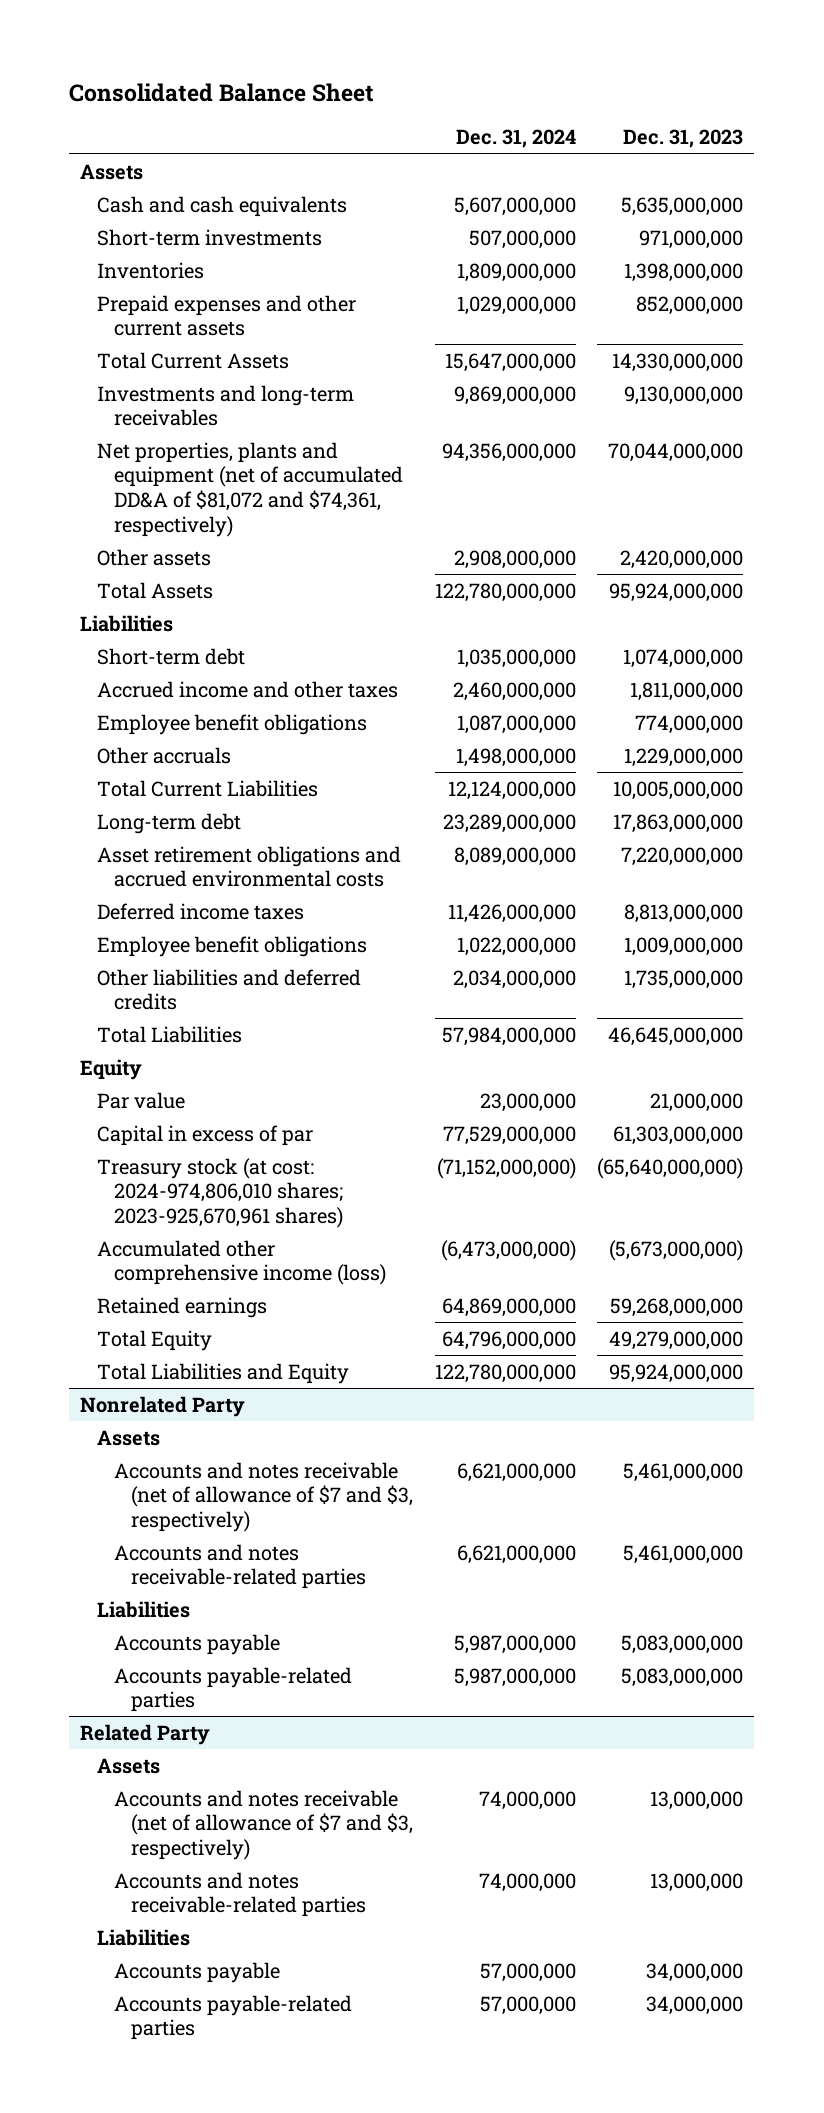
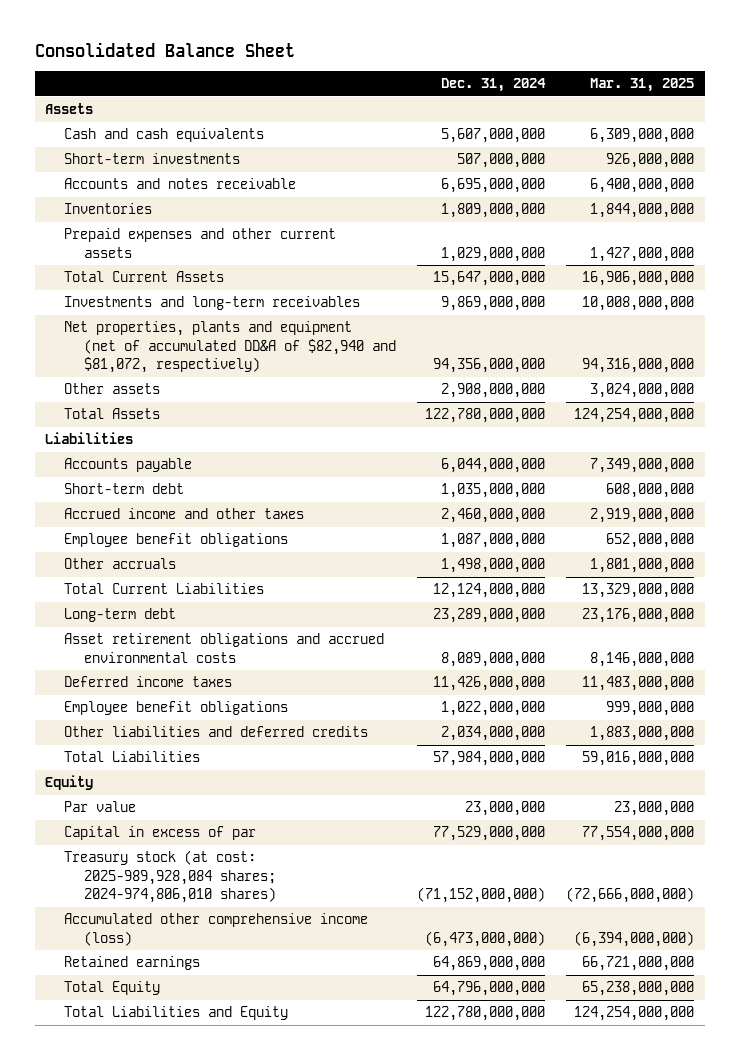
- | Dec. 31, 2024 | Dec. 31, 2023
+ | Dec. 31, 2024 | Mar. 31, 2025
+ Accounts and notes receivable | 6,695,000,000 | 6,400,000,000
- Net properties, plants and equipment (net of accumulated DD&A of $81,072 and $74,361, respectively) | 94,356,000,000 | 70,044,000,000
+ Net properties, plants and equipment (net of accumulated DD&A of $82,940 and $81,072, respectively) | 94,356,000,000 | 94,316,000,000
+ Accounts payable | 6,044,000,000 | 7,349,000,000
- Treasury stock (at cost: 2024-974,806,010 shares; 2023-925,670,961 shares) | (71,152,000,000) | (65,640,000,000)
+ Treasury stock (at cost: 2025-989,928,084 shares; 2024-974,806,010 shares) | (71,152,000,000) | (72,666,000,000)
- Nonrelated Party
- Assets
- Accounts and notes receivable (net of allowance of $7 and $3, respectively) | 6,621,000,000 | 5,461,000,000
- Accounts and notes receivable-related parties | 6,621,000,000 | 5,461,000,000
- Liabilities
- Accounts payable | 5,987,000,000 | 5,083,000,000
- Accounts payable-related parties | 5,987,000,000 | 5,083,000,000
- Related Party
- Assets
- Accounts and notes receivable (net of allowance of $7 and $3, respectively) | 74,000,000 | 13,000,000
- Accounts and notes receivable-related parties | 74,000,000 | 13,000,000
- Liabilities
- Accounts payable | 57,000,000 | 34,000,000
- Accounts payable-related parties | 57,000,000 | 34,000,000

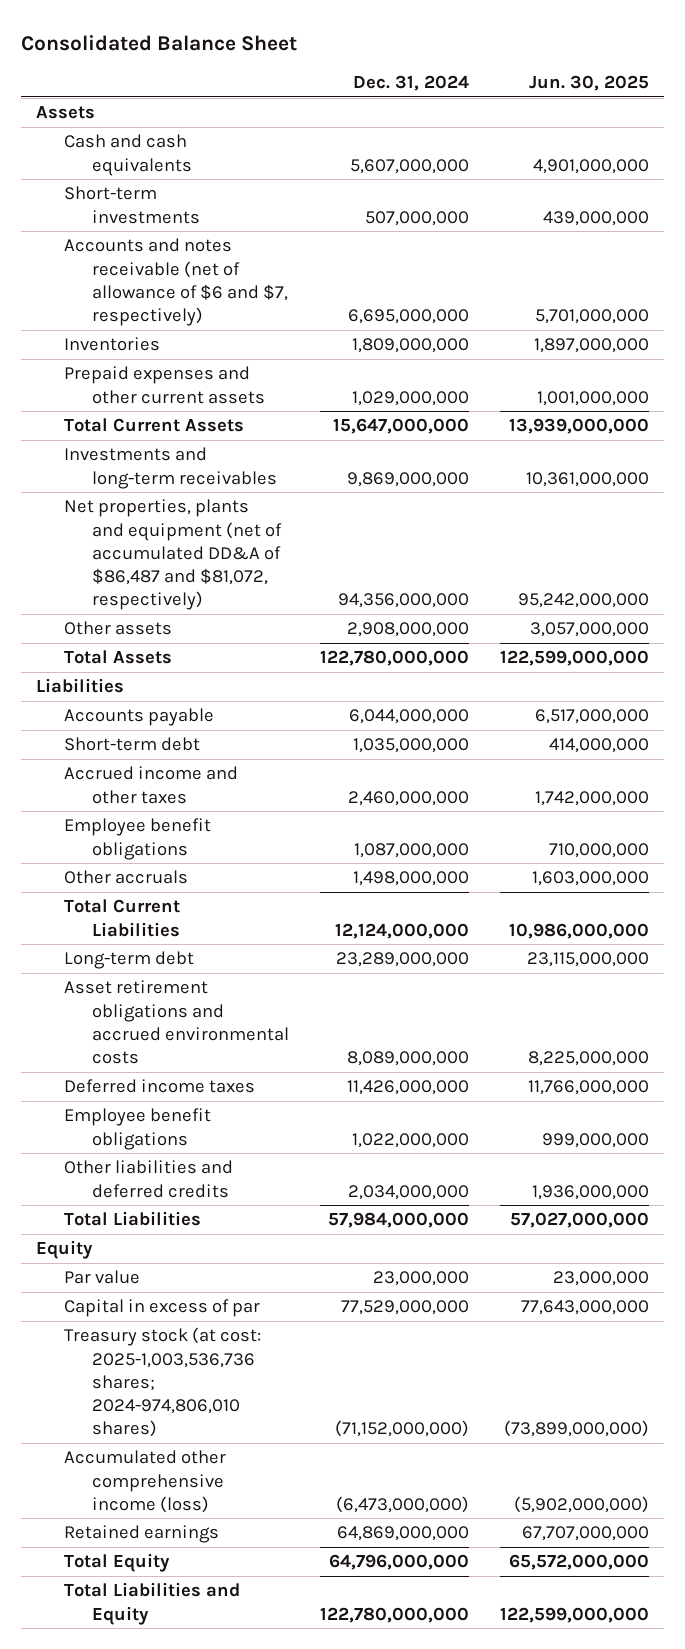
- | Dec. 31, 2024 | Mar. 31, 2025
+ | Dec. 31, 2024 | Jun. 30, 2025
- Accounts and notes receivable | 6,695,000,000 | 6,400,000,000
+ Accounts and notes receivable (net of allowance of $6 and $7, respectively) | 6,695,000,000 | 5,701,000,000
- Net properties, plants and equipment (net of accumulated DD&A of $82,940 and $81,072, respectively) | 94,356,000,000 | 94,316,000,000
+ Net properties, plants and equipment (net of accumulated DD&A of $86,487 and $81,072, respectively) | 94,356,000,000 | 95,242,000,000
- Treasury stock (at cost: 2025-989,928,084 shares; 2024-974,806,010 shares) | (71,152,000,000) | (72,666,000,000)
+ Treasury stock (at cost: 2025-1,003,536,736 shares; 2024-974,806,010 shares) | (71,152,000,000) | (73,899,000,000)

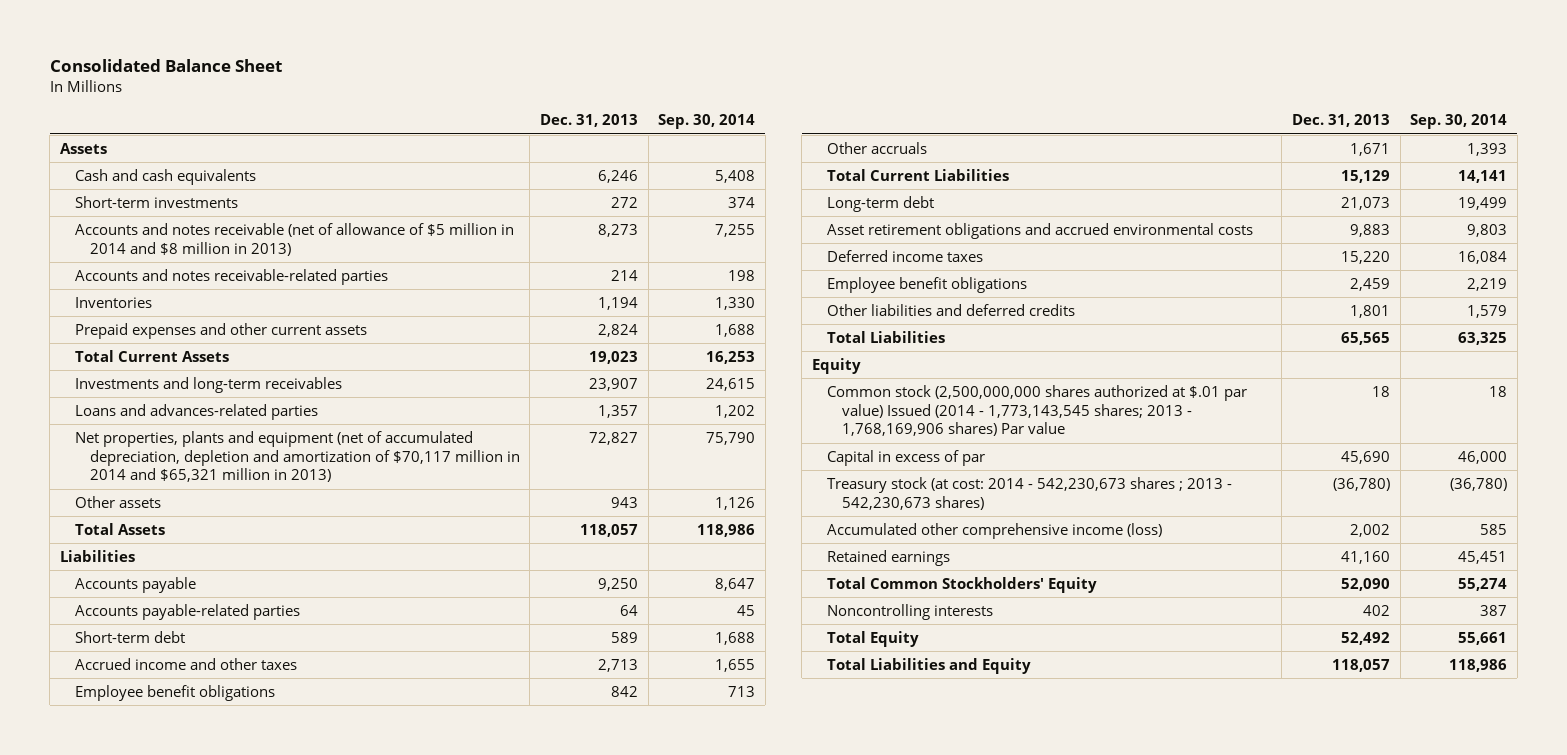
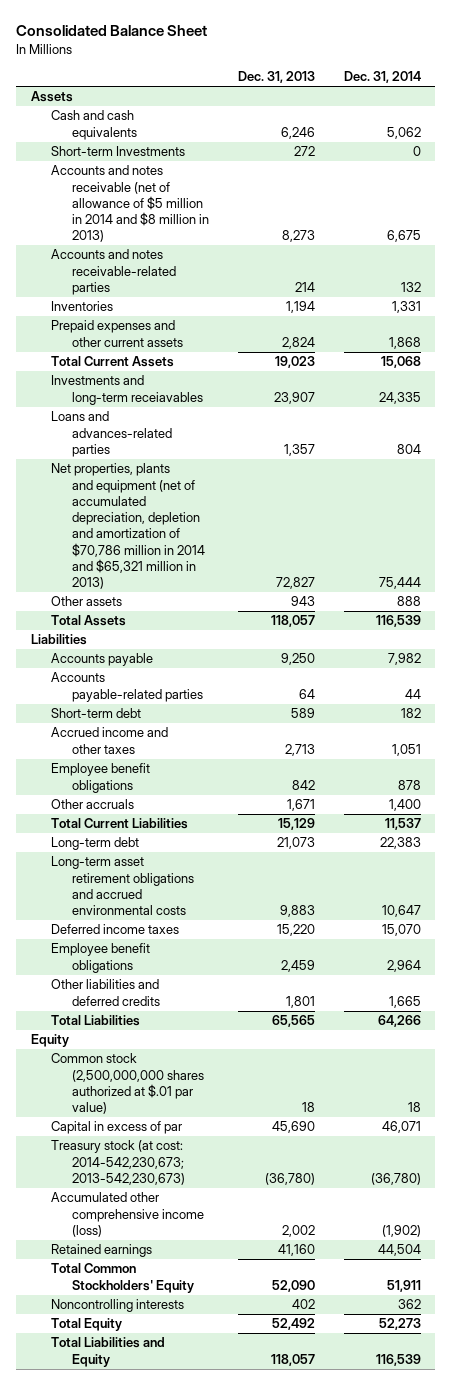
- | Dec. 31, 2013 | Sep. 30, 2014
+ | Dec. 31, 2013 | Dec. 31, 2014
- Short-term investments | 272 | 374
+ Short-term Investments | 272 | 0
- Investments and long-term receivables | 23,907 | 24,615
+ Investments and long-term receiavables | 23,907 | 24,335
- Net properties, plants and equipment (net of accumulated depreciation, depletion and amortization of $70,117 million in 2014 and $65,321 million in 2013) | 72,827 | 75,790
+ Net properties, plants and equipment (net of accumulated depreciation, depletion and amortization of $70,786 million in 2014 and $65,321 million in 2013) | 72,827 | 75,444
- Asset retirement obligations and accrued environmental costs | 9,883 | 9,803
+ Long-term asset retirement obligations and accrued environmental costs | 9,883 | 10,647
- Common stock (2,500,000,000 shares authorized at $.01 par value) Issued (2014 - 1,773,143,545 shares; 2013 - 1,768,169,906 shares) Par value | 18 | 18
+ Common stock (2,500,000,000 shares authorized at $.01 par value) | 18 | 18
- Treasury stock (at cost: 2014 - 542,230,673 shares ; 2013 - 542,230,673 shares) | (36,780) | (36,780)
+ Treasury stock (at cost: 2014-542,230,673; 2013-542,230,673) | (36,780) | (36,780)

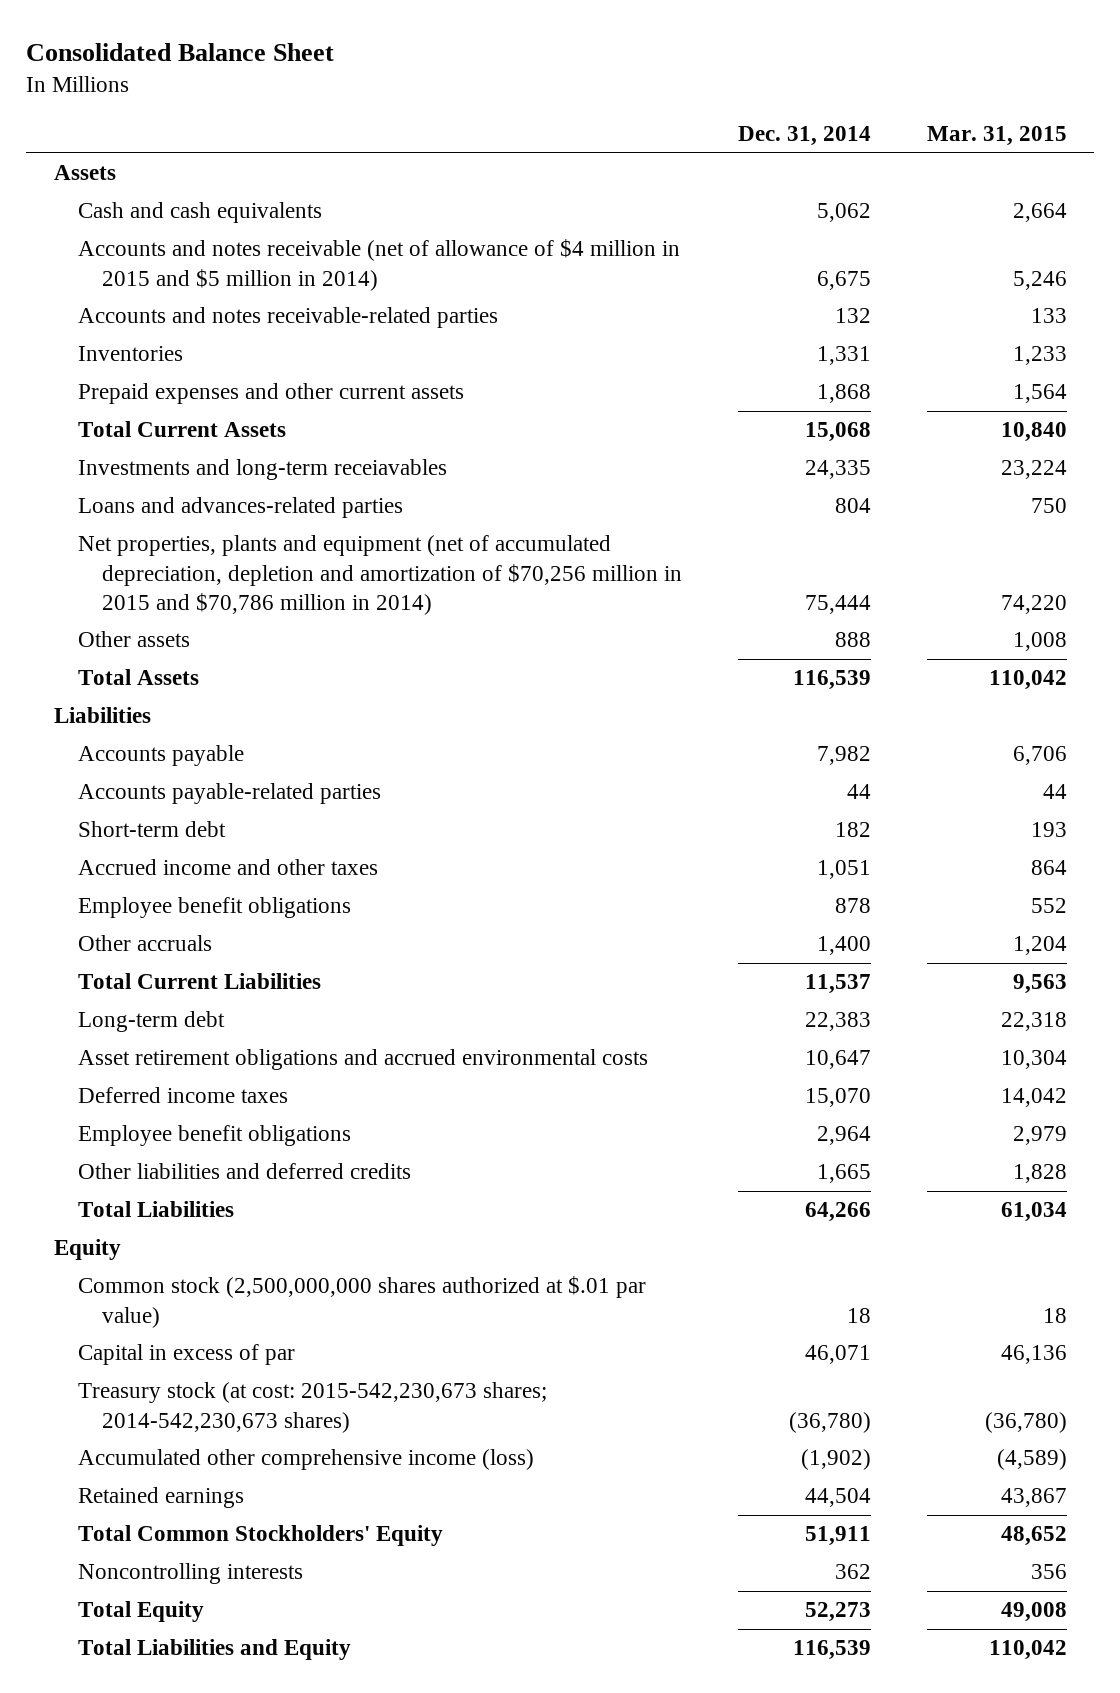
- | Dec. 31, 2013 | Dec. 31, 2014
+ | Dec. 31, 2014 | Mar. 31, 2015
- Short-term Investments | 272 | 0
- Accounts and notes receivable (net of allowance of $5 million in 2014 and $8 million in 2013) | 8,273 | 6,675
+ Accounts and notes receivable (net of allowance of $4 million in 2015 and $5 million in 2014) | 6,675 | 5,246
- Net properties, plants and equipment (net of accumulated depreciation, depletion and amortization of $70,786 million in 2014 and $65,321 million in 2013) | 72,827 | 75,444
+ Net properties, plants and equipment (net of accumulated depreciation, depletion and amortization of $70,256 million in 2015 and $70,786 million in 2014) | 75,444 | 74,220
- Long-term asset retirement obligations and accrued environmental costs | 9,883 | 10,647
+ Asset retirement obligations and accrued environmental costs | 10,647 | 10,304
- Treasury stock (at cost: 2014-542,230,673; 2013-542,230,673) | (36,780) | (36,780)
+ Treasury stock (at cost: 2015-542,230,673 shares; 2014-542,230,673 shares) | (36,780) | (36,780)

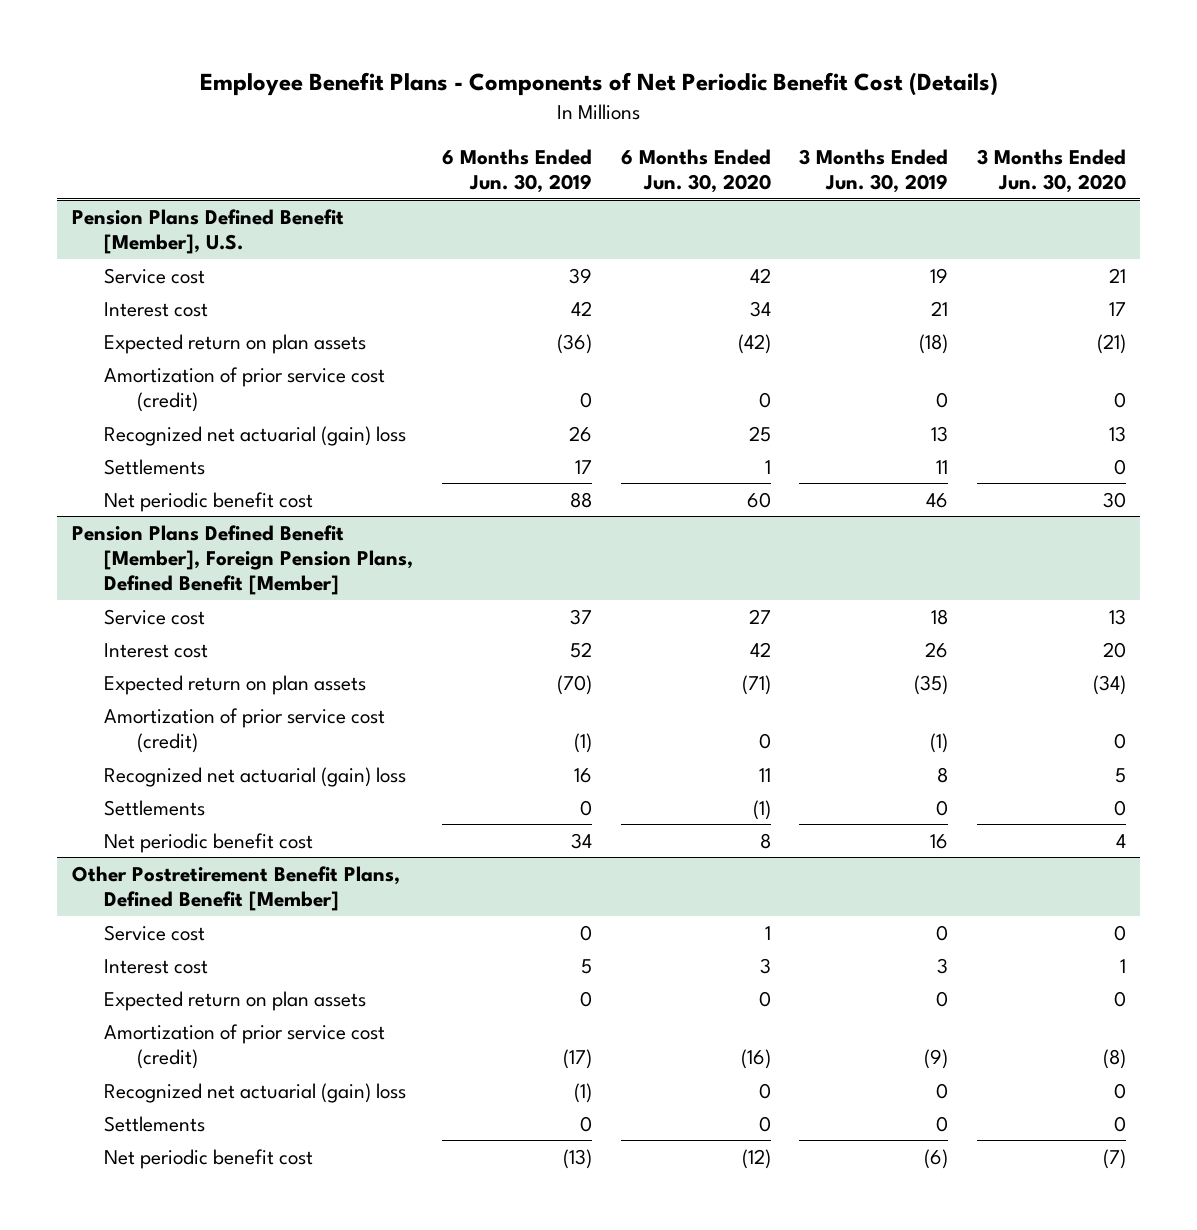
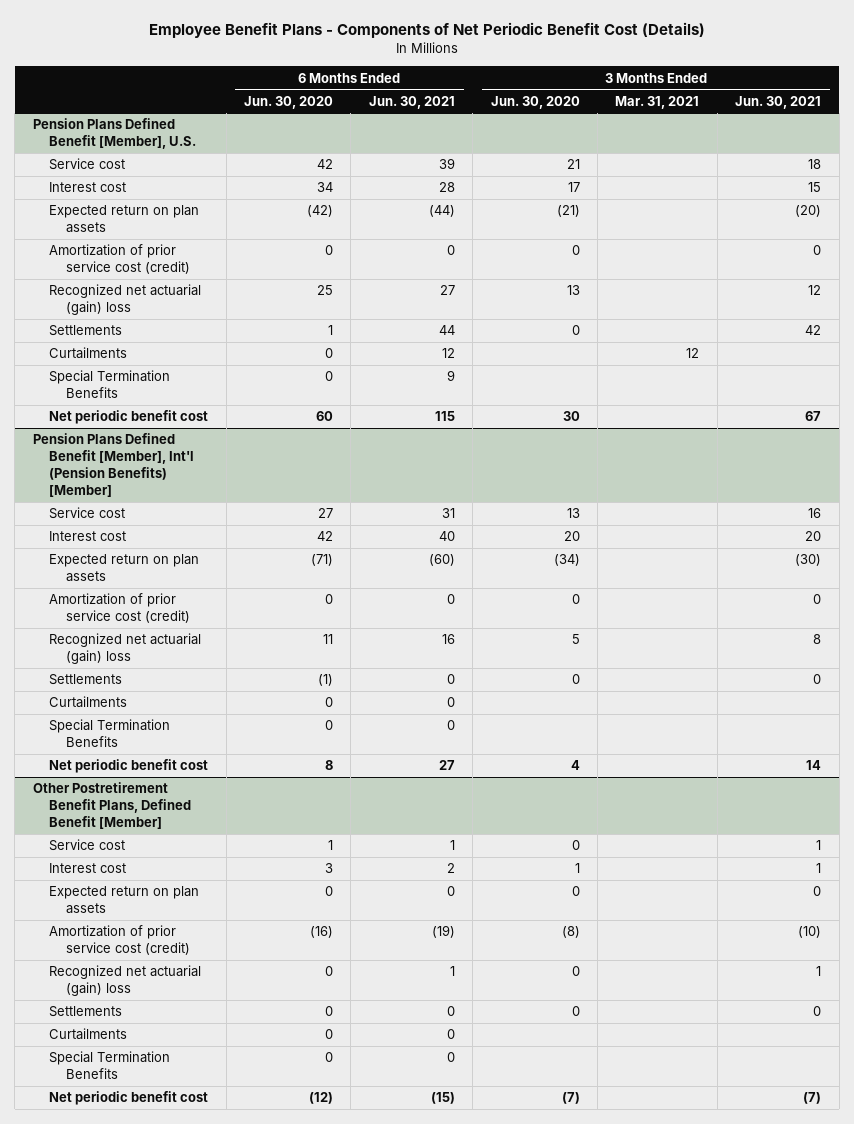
- | 6 Months Ended Jun. 30, 2019 | 6 Months Ended Jun. 30, 2020 | 3 Months Ended Jun. 30, 2019 | 3 Months Ended Jun. 30, 2020
+ | 6 Months Ended Jun. 30, 2020 | 6 Months Ended Jun. 30, 2021 | 3 Months Ended Jun. 30, 2020 | 3 Months Ended Mar. 31, 2021 | 3 Months Ended Jun. 30, 2021
@ Pension Plans Defined Benefit [Member], U.S.
+ Curtailments | 0 | 12 | | 12 |
+ Special Termination Benefits | 0 | 9 | | |
- Pension Plans Defined Benefit [Member], Foreign Pension Plans, Defined Benefit [Member]
+ Pension Plans Defined Benefit [Member], Int'l (Pension Benefits) [Member]
+ Curtailments | 0 | 0 | | |
+ Special Termination Benefits | 0 | 0 | | |
@ Other Postretirement Benefit Plans, Defined Benefit [Member]
+ Curtailments | 0 | 0 | | |
+ Special Termination Benefits | 0 | 0 | | |

